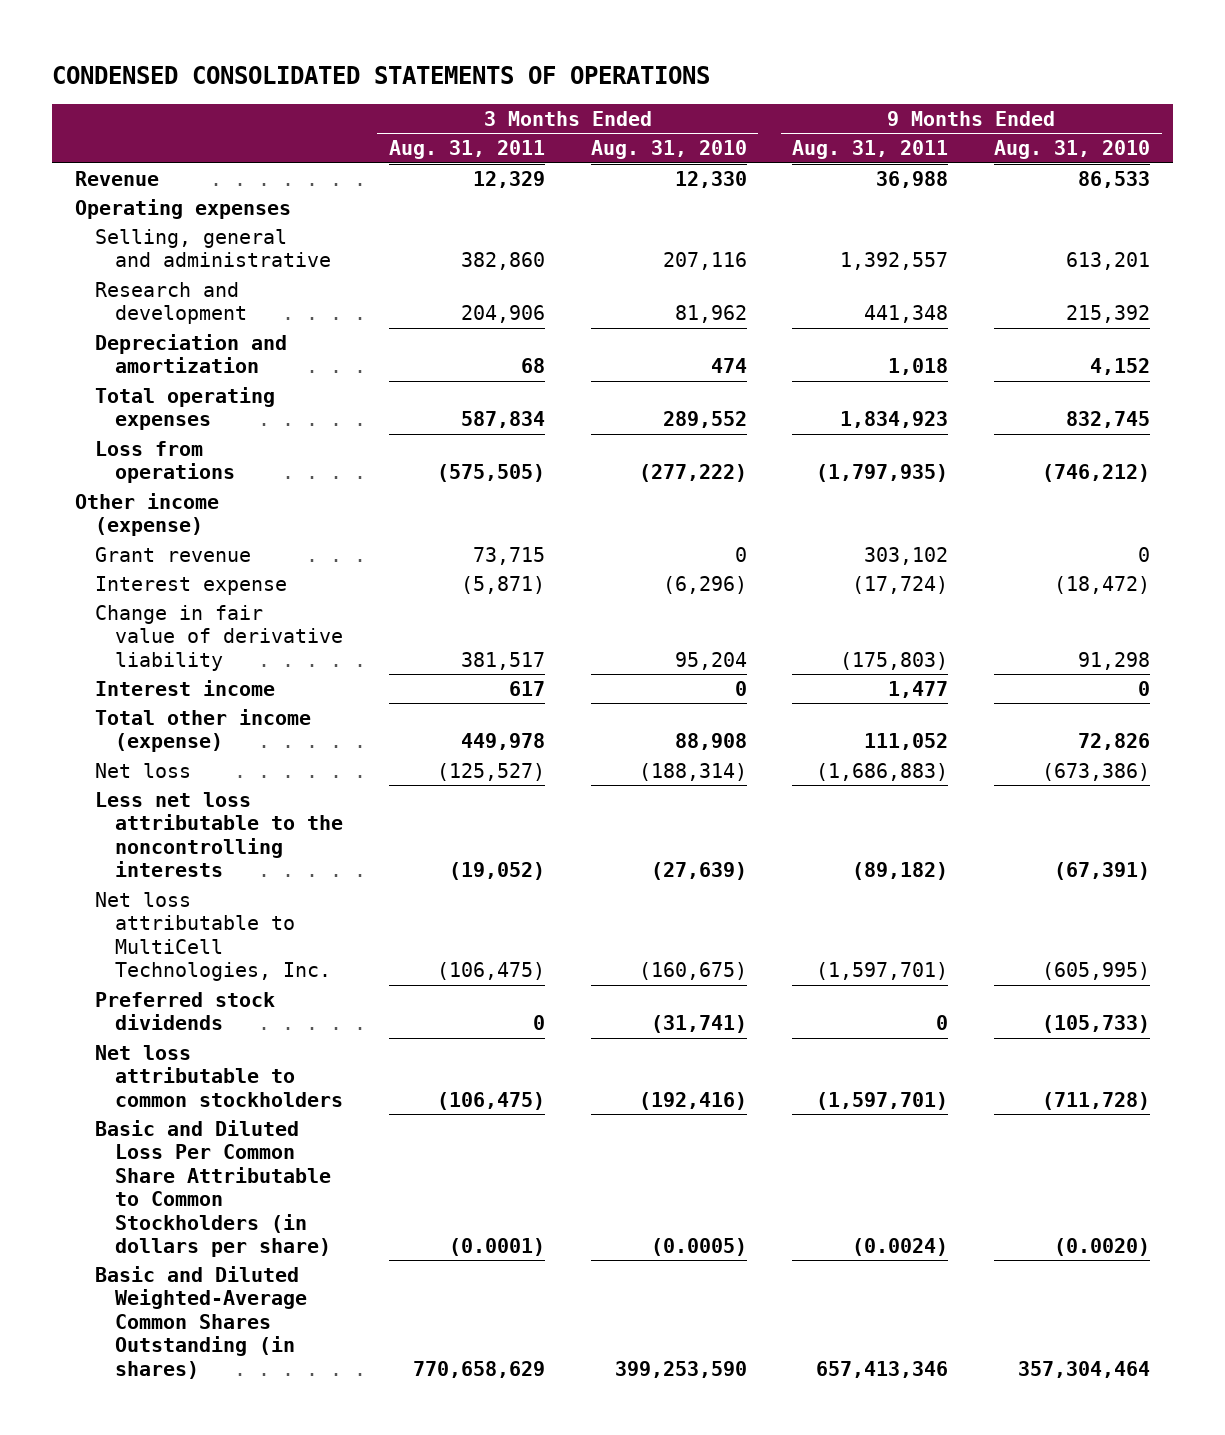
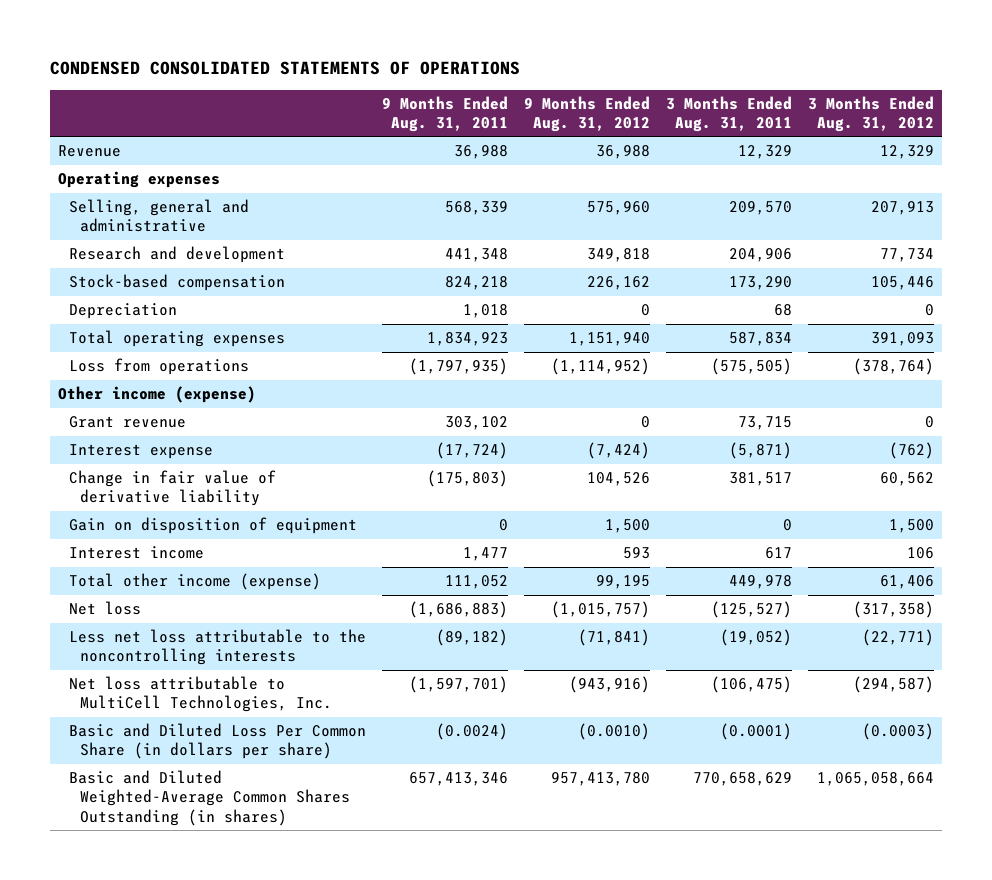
- | 3 Months Ended Aug. 31, 2011 | 3 Months Ended Aug. 31, 2010 | 9 Months Ended Aug. 31, 2011 | 9 Months Ended Aug. 31, 2010
+ | 9 Months Ended Aug. 31, 2011 | 9 Months Ended Aug. 31, 2012 | 3 Months Ended Aug. 31, 2011 | 3 Months Ended Aug. 31, 2012
- Selling, general and administrative | 382,860 | 207,116 | 1,392,557 | 613,201
+ Selling, general and administrative | 568,339 | 575,960 | 209,570 | 207,913
- Depreciation and amortization | 68 | 474 | 1,018 | 4,152
+ Stock-based compensation | 824,218 | 226,162 | 173,290 | 105,446
+ Depreciation | 1,018 | 0 | 68 | 0
+ Gain on disposition of equipment | 0 | 1,500 | 0 | 1,500
- Preferred stock dividends | 0 | (31,741) | 0 | (105,733)
- Net loss attributable to common stockholders | (106,475) | (192,416) | (1,597,701) | (711,728)
- Basic and Diluted Loss Per Common Share Attributable to Common Stockholders (in dollars per share) | (0.0001) | (0.0005) | (0.0024) | (0.0020)
+ Basic and Diluted Loss Per Common Share (in dollars per share) | (0.0024) | (0.0010) | (0.0001) | (0.0003)

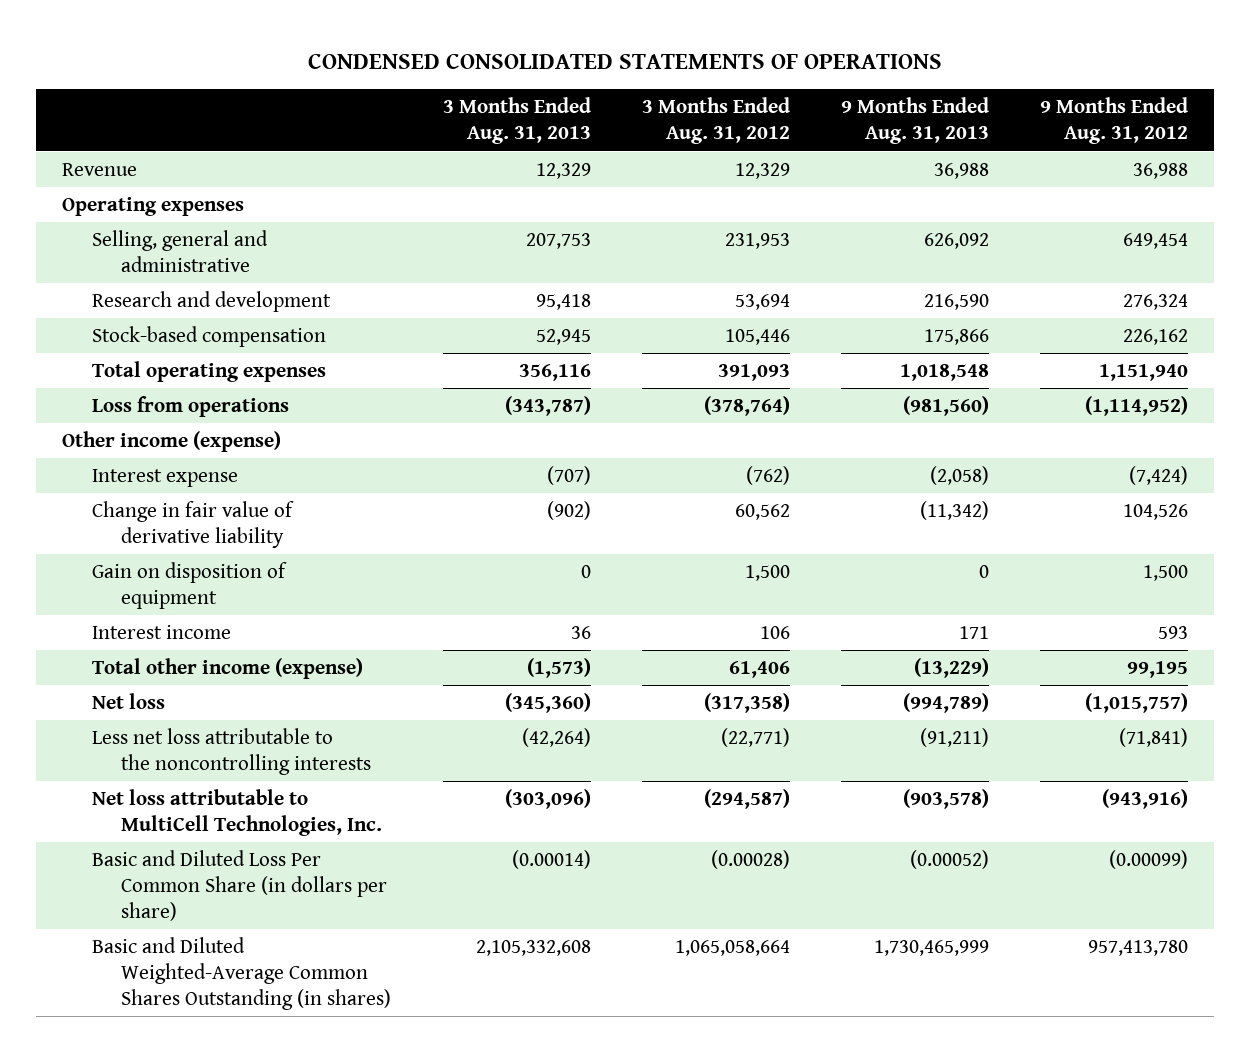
- | 9 Months Ended Aug. 31, 2011 | 9 Months Ended Aug. 31, 2012 | 3 Months Ended Aug. 31, 2011 | 3 Months Ended Aug. 31, 2012
+ | 3 Months Ended Aug. 31, 2013 | 3 Months Ended Aug. 31, 2012 | 9 Months Ended Aug. 31, 2013 | 9 Months Ended Aug. 31, 2012
- Selling, general and administrative | 568,339 | 575,960 | 209,570 | 207,913
- Research and development | 441,348 | 349,818 | 204,906 | 77,734
+ Selling, general and administrative | 207,753 | 231,953 | 626,092 | 649,454
+ Research and development | 95,418 | 53,694 | 216,590 | 276,324
- Depreciation | 1,018 | 0 | 68 | 0
- Grant revenue | 303,102 | 0 | 73,715 | 0
- Basic and Diluted Loss Per Common Share (in dollars per share) | (0.0024) | (0.0010) | (0.0001) | (0.0003)
+ Basic and Diluted Loss Per Common Share (in dollars per share) | (0.00014) | (0.00028) | (0.00052) | (0.00099)

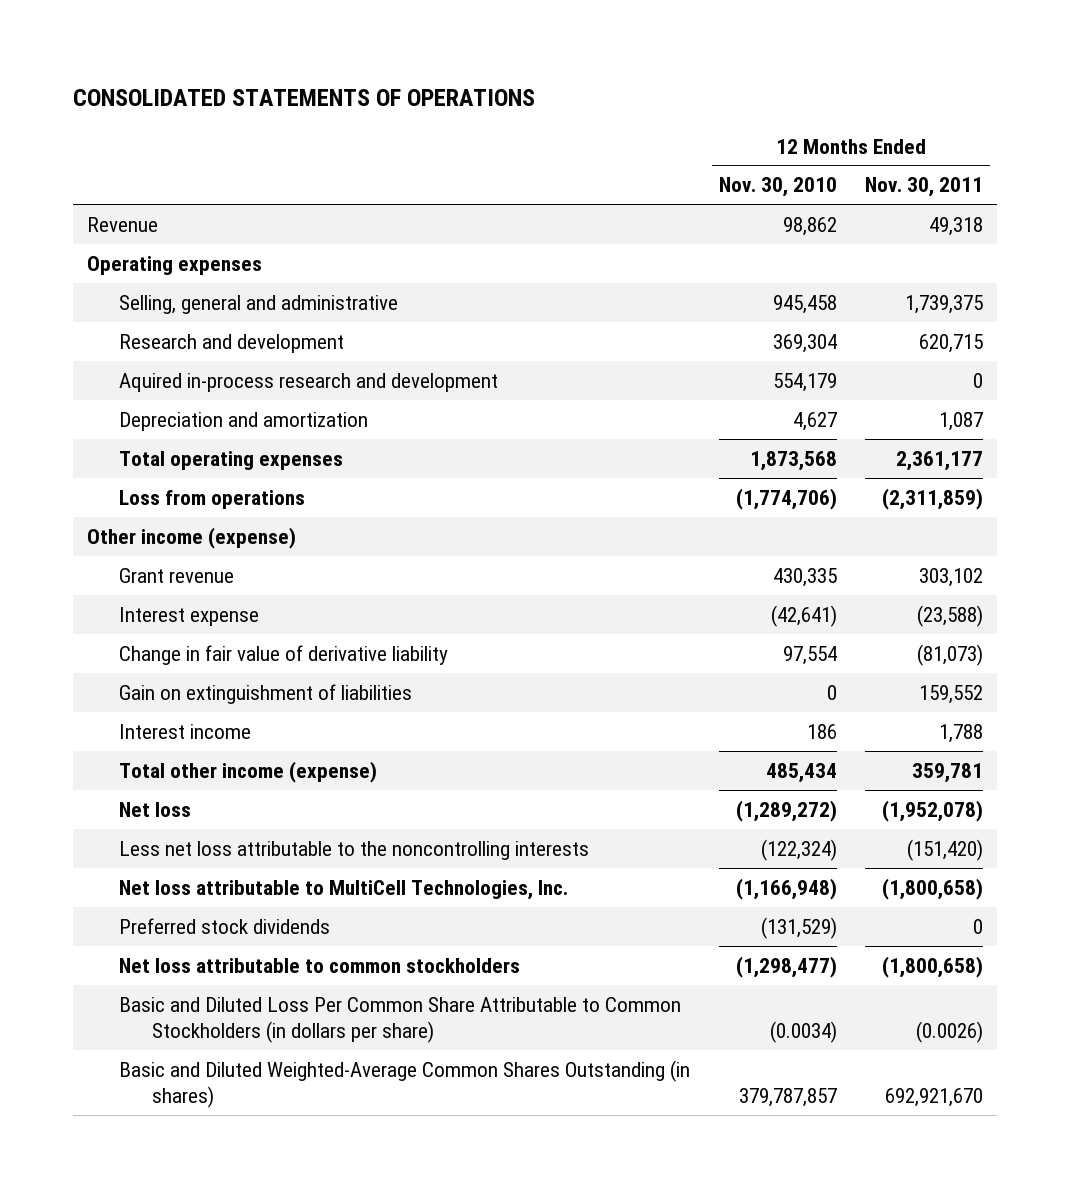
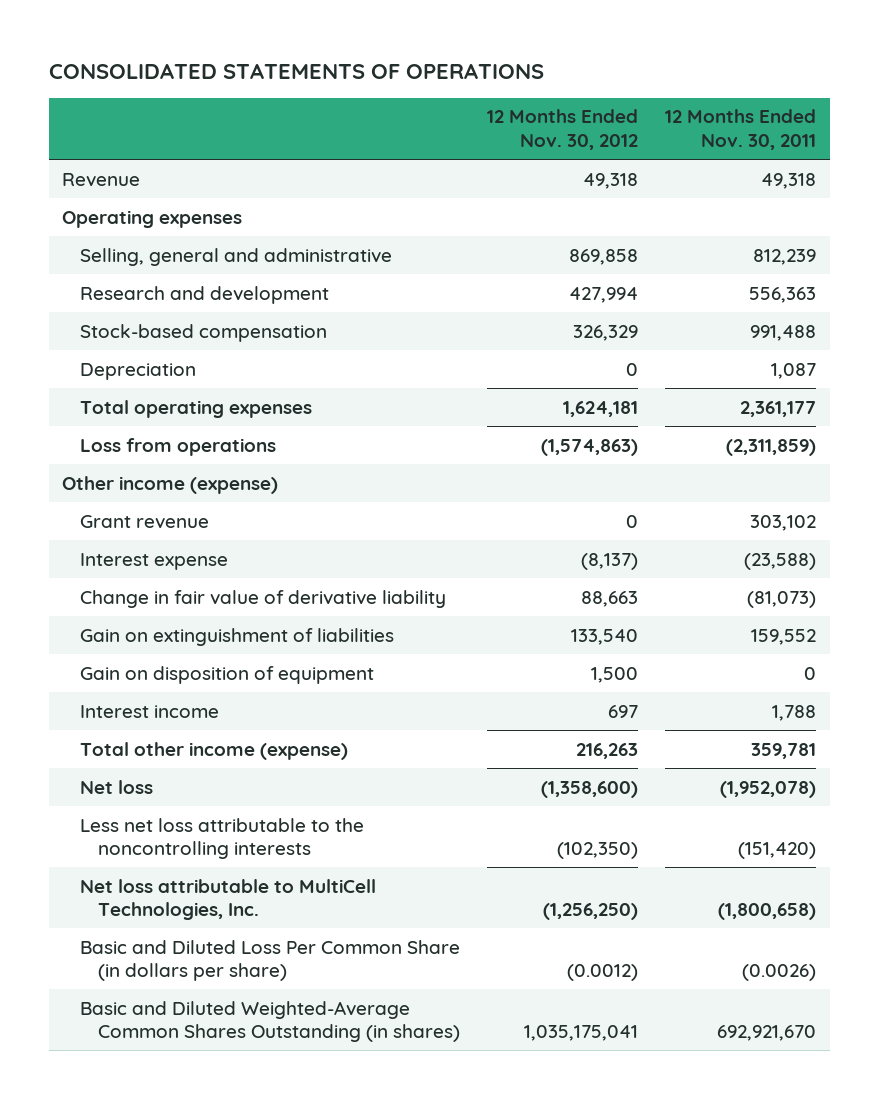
- | 12 Months Ended Nov. 30, 2010 | 12 Months Ended Nov. 30, 2011
+ | 12 Months Ended Nov. 30, 2012 | 12 Months Ended Nov. 30, 2011
- Selling, general and administrative | 945,458 | 1,739,375
- Research and development | 369,304 | 620,715
- Aquired in-process research and development | 554,179 | 0
- Depreciation and amortization | 4,627 | 1,087
+ Selling, general and administrative | 869,858 | 812,239
+ Research and development | 427,994 | 556,363
+ Stock-based compensation | 326,329 | 991,488
+ Depreciation | 0 | 1,087
+ Gain on disposition of equipment | 1,500 | 0
- Preferred stock dividends | (131,529) | 0
- Net loss attributable to common stockholders | (1,298,477) | (1,800,658)
- Basic and Diluted Loss Per Common Share Attributable to Common Stockholders (in dollars per share) | (0.0034) | (0.0026)
+ Basic and Diluted Loss Per Common Share (in dollars per share) | (0.0012) | (0.0026)

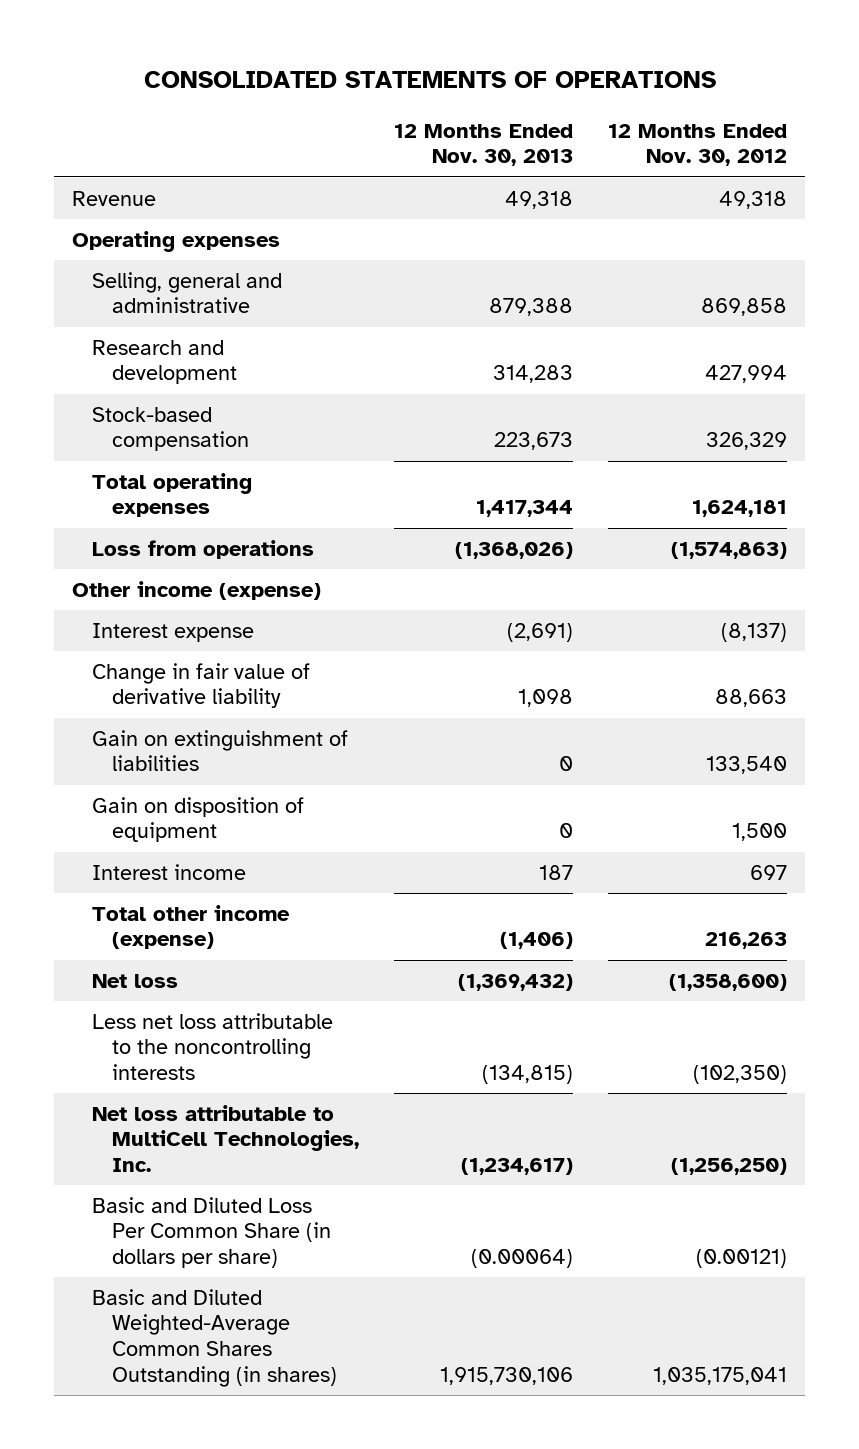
- | 12 Months Ended Nov. 30, 2012 | 12 Months Ended Nov. 30, 2011
+ | 12 Months Ended Nov. 30, 2013 | 12 Months Ended Nov. 30, 2012
- Depreciation | 0 | 1,087
- Grant revenue | 0 | 303,102
- Basic and Diluted Loss Per Common Share (in dollars per share) | (0.0012) | (0.0026)
+ Basic and Diluted Loss Per Common Share (in dollars per share) | (0.00064) | (0.00121)

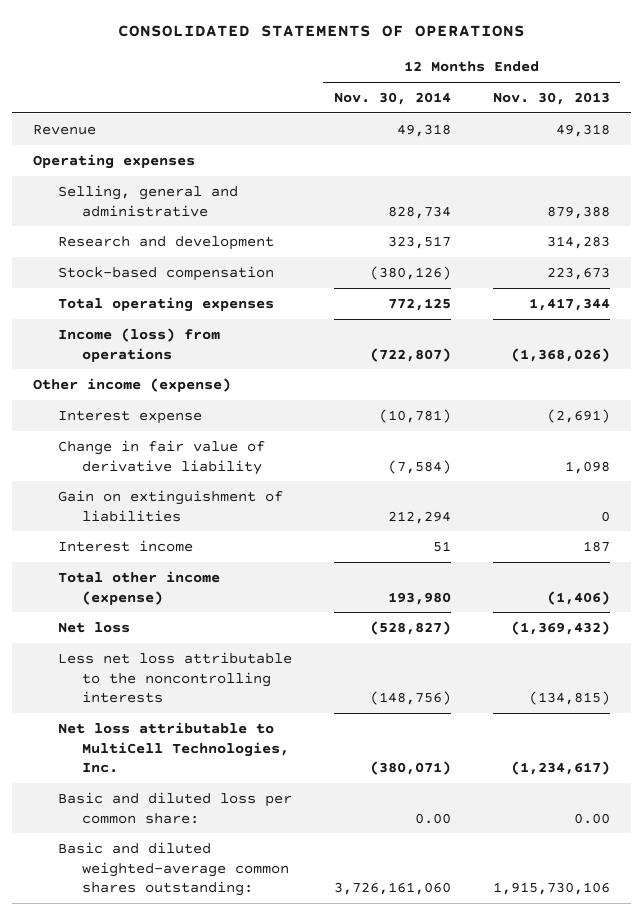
- | 12 Months Ended Nov. 30, 2013 | 12 Months Ended Nov. 30, 2012
+ | 12 Months Ended Nov. 30, 2014 | 12 Months Ended Nov. 30, 2013
- Loss from operations | (1,368,026) | (1,574,863)
+ Income (loss) from operations | (722,807) | (1,368,026)
- Gain on disposition of equipment | 0 | 1,500
- Basic and Diluted Loss Per Common Share (in dollars per share) | (0.00064) | (0.00121)
- Basic and Diluted Weighted-Average Common Shares Outstanding (in shares) | 1,915,730,106 | 1,035,175,041
+ Basic and diluted loss per common share: | 0.00 | 0.00
+ Basic and diluted weighted-average common shares outstanding: | 3,726,161,060 | 1,915,730,106

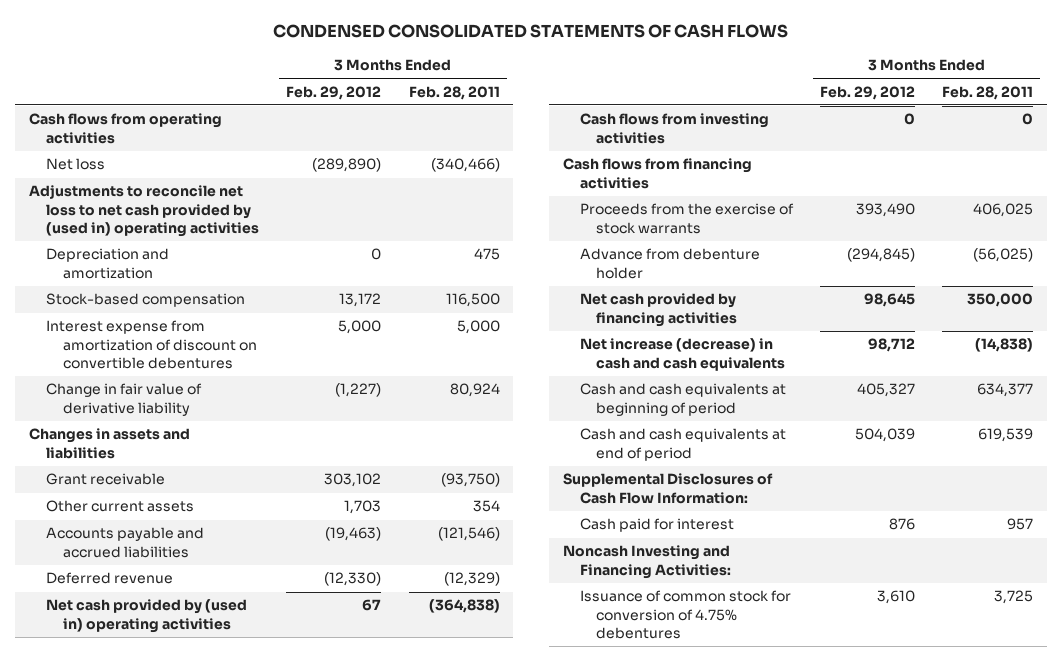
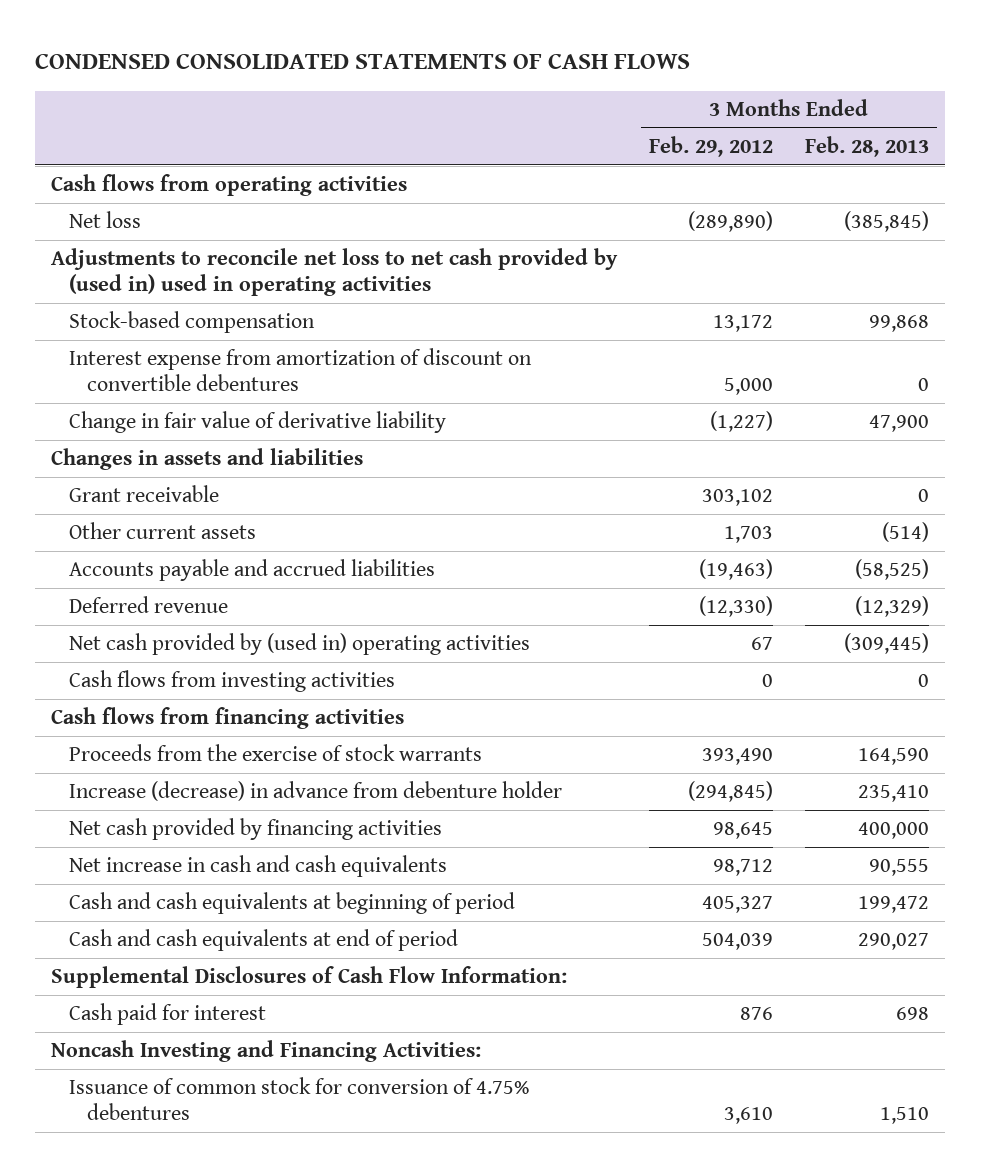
- | 3 Months Ended Feb. 29, 2012 | 3 Months Ended Feb. 28, 2011
+ | 3 Months Ended Feb. 29, 2012 | 3 Months Ended Feb. 28, 2013
- Adjustments to reconcile net loss to net cash provided by (used in) operating activities
- Depreciation and amortization | 0 | 475
+ Adjustments to reconcile net loss to net cash provided by (used in) used in operating activities
- Advance from debenture holder | (294,845) | (56,025)
+ Increase (decrease) in advance from debenture holder | (294,845) | 235,410
- Net increase (decrease) in cash and cash equivalents | 98,712 | (14,838)
+ Net increase in cash and cash equivalents | 98,712 | 90,555

